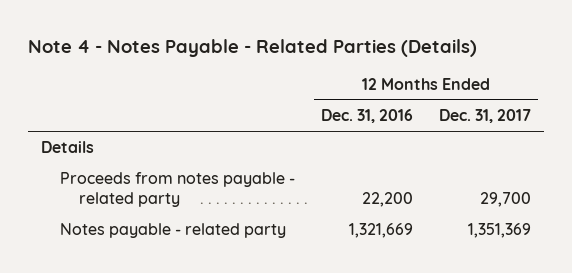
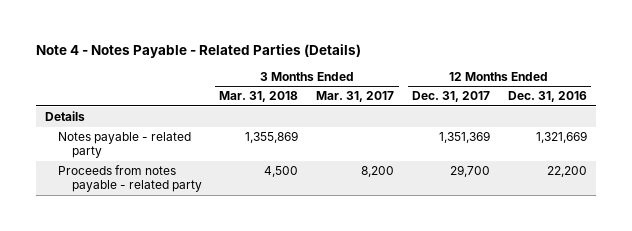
- | 12 Months Ended Dec. 31, 2016 | 12 Months Ended Dec. 31, 2017
+ | 3 Months Ended Mar. 31, 2018 | 3 Months Ended Mar. 31, 2017 | 12 Months Ended Dec. 31, 2017 | 12 Months Ended Dec. 31, 2016
moved down: Proceeds from notes payable - related party | 4,500 | 8,200 | 29,700 | 22,200

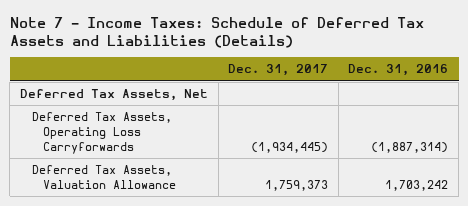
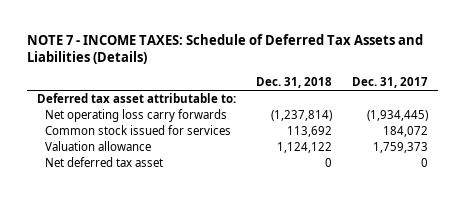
- Note 7 - Income Taxes: Schedule of Deferred Tax Assets and Liabilities (Details)
+ NOTE 7 - INCOME TAXES: Schedule of Deferred Tax Assets and Liabilities (Details)
- | Dec. 31, 2017 | Dec. 31, 2016
+ | Dec. 31, 2018 | Dec. 31, 2017
- Deferred Tax Assets, Net
- Deferred Tax Assets, Operating Loss Carryforwards | (1,934,445) | (1,887,314)
- Deferred Tax Assets, Valuation Allowance | 1,759,373 | 1,703,242
+ Deferred tax asset attributable to:
+ Net operating loss carry forwards | (1,237,814) | (1,934,445)
+ Common stock issued for services | 113,692 | 184,072
+ Valuation allowance | 1,124,122 | 1,759,373
+ Net deferred tax asset | 0 | 0

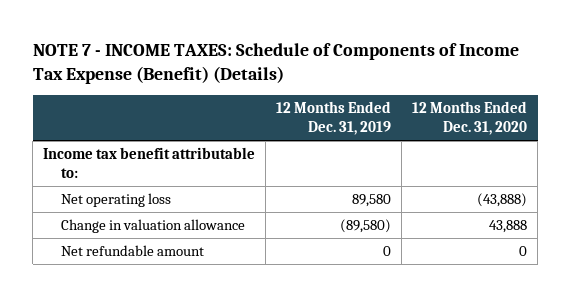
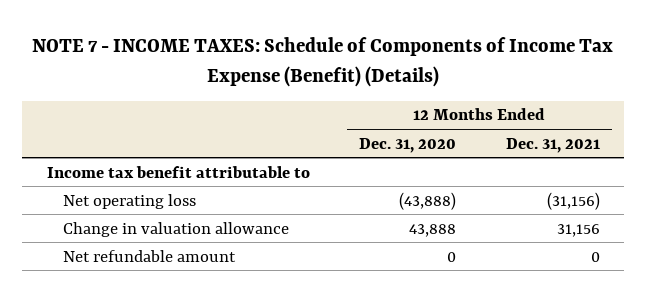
- | 12 Months Ended Dec. 31, 2019 | 12 Months Ended Dec. 31, 2020
+ | 12 Months Ended Dec. 31, 2020 | 12 Months Ended Dec. 31, 2021
- Income tax benefit attributable to:
+ Income tax benefit attributable to

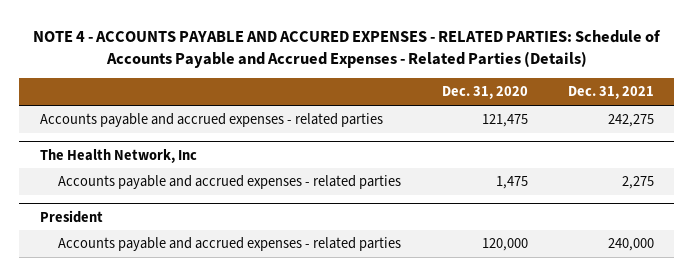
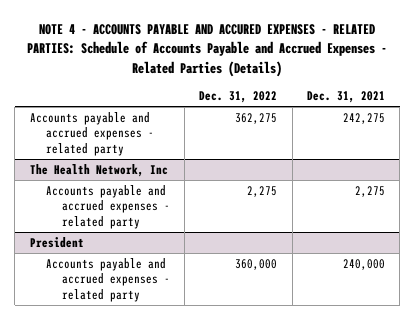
- | Dec. 31, 2020 | Dec. 31, 2021
+ | Dec. 31, 2022 | Dec. 31, 2021
- Accounts payable and accrued expenses - related parties | 121,475 | 242,275
+ Accounts payable and accrued expenses - related party | 362,275 | 242,275
@ The Health Network, Inc
- Accounts payable and accrued expenses - related parties | 1,475 | 2,275
+ Accounts payable and accrued expenses - related party | 2,275 | 2,275
@ President
- Accounts payable and accrued expenses - related parties | 120,000 | 240,000
+ Accounts payable and accrued expenses - related party | 360,000 | 240,000

